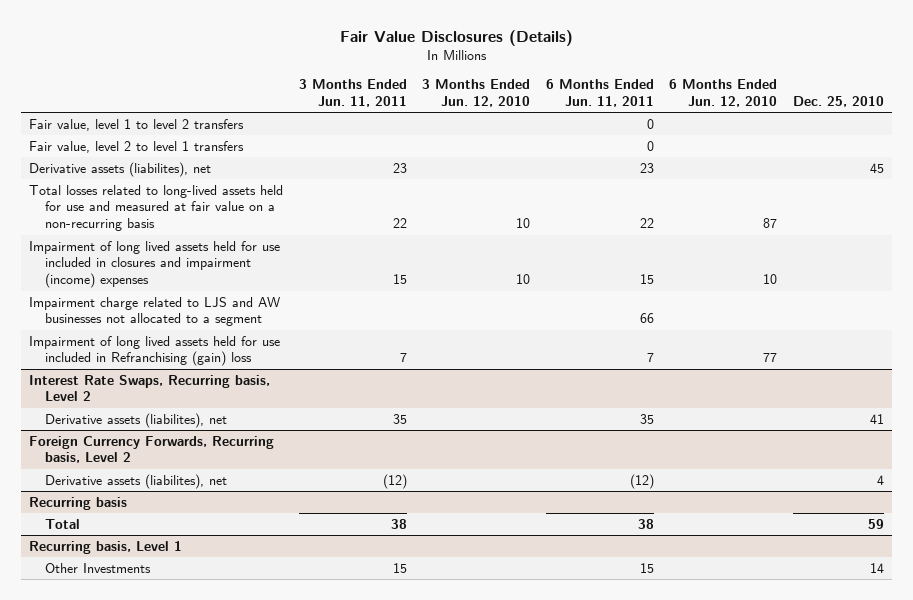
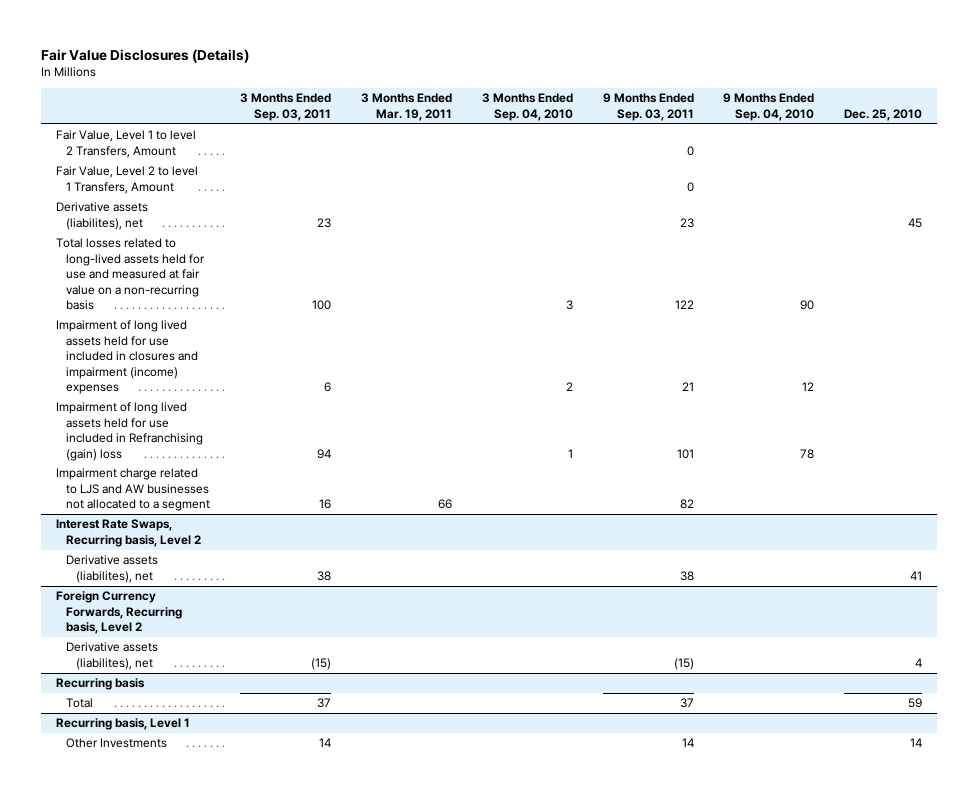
- | 3 Months Ended Jun. 11, 2011 | 3 Months Ended Jun. 12, 2010 | 6 Months Ended Jun. 11, 2011 | 6 Months Ended Jun. 12, 2010 | Dec. 25, 2010
+ | 3 Months Ended Sep. 03, 2011 | 3 Months Ended Mar. 19, 2011 | 3 Months Ended Sep. 04, 2010 | 9 Months Ended Sep. 03, 2011 | 9 Months Ended Sep. 04, 2010 | Dec. 25, 2010
- Fair value, level 1 to level 2 transfers | | | 0 | |
- Fair value, level 2 to level 1 transfers | | | 0 | |
+ Fair Value, Level 1 to level 2 Transfers, Amount | | | | 0 | |
+ Fair Value, Level 2 to level 1 Transfers, Amount | | | | 0 | |
moved down: Impairment charge related to LJS and AW businesses not allocated to a segment | 16 | 66 | | 82 | |

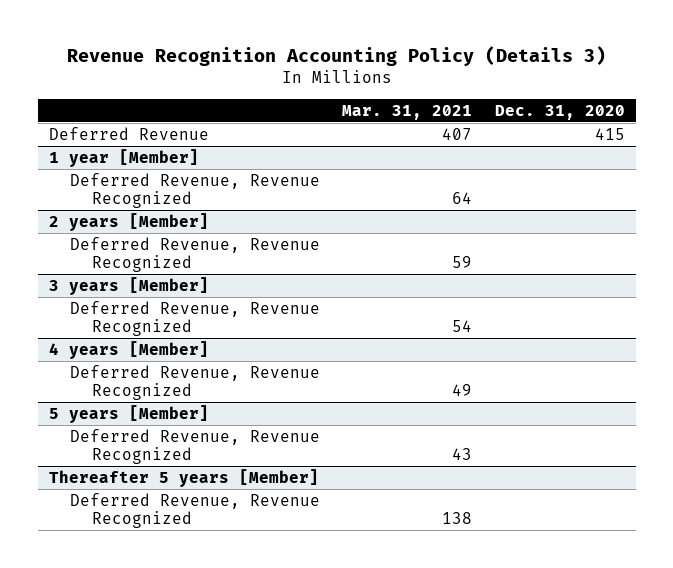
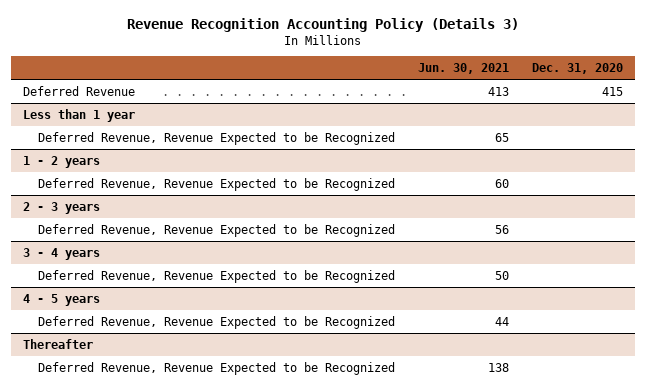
- | Mar. 31, 2021 | Dec. 31, 2020
+ | Jun. 30, 2021 | Dec. 31, 2020
- 1 year [Member]
- Deferred Revenue, Revenue Recognized | 64 |
- 2 years [Member]
- Deferred Revenue, Revenue Recognized | 59 |
- 3 years [Member]
- Deferred Revenue, Revenue Recognized | 54 |
- 4 years [Member]
- Deferred Revenue, Revenue Recognized | 49 |
- 5 years [Member]
- Deferred Revenue, Revenue Recognized | 43 |
- Thereafter 5 years [Member]
- Deferred Revenue, Revenue Recognized | 138 |
+ Less than 1 year
+ Deferred Revenue, Revenue Expected to be Recognized | 65 |
+ 1 - 2 years
+ Deferred Revenue, Revenue Expected to be Recognized | 60 |
+ 2 - 3 years
+ Deferred Revenue, Revenue Expected to be Recognized | 56 |
+ 3 - 4 years
+ Deferred Revenue, Revenue Expected to be Recognized | 50 |
+ 4 - 5 years
+ Deferred Revenue, Revenue Expected to be Recognized | 44 |
+ Thereafter
+ Deferred Revenue, Revenue Expected to be Recognized | 138 |

